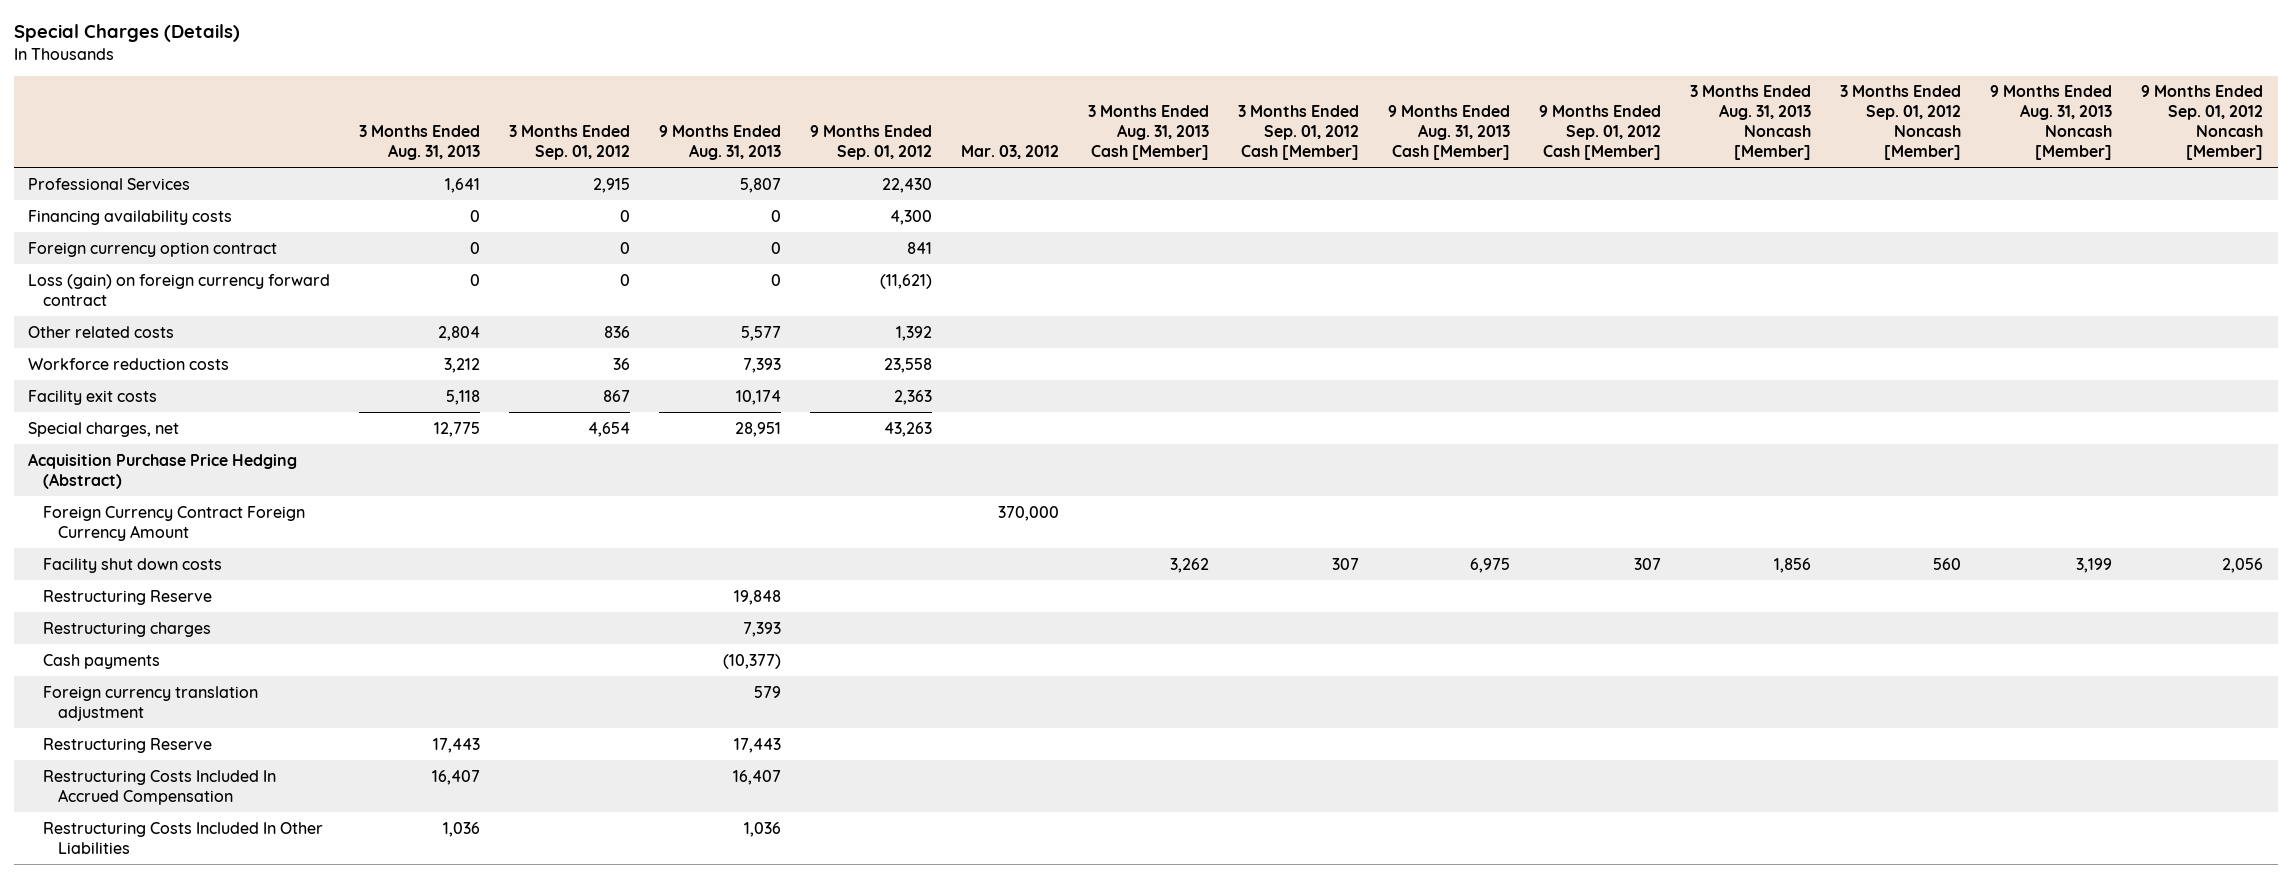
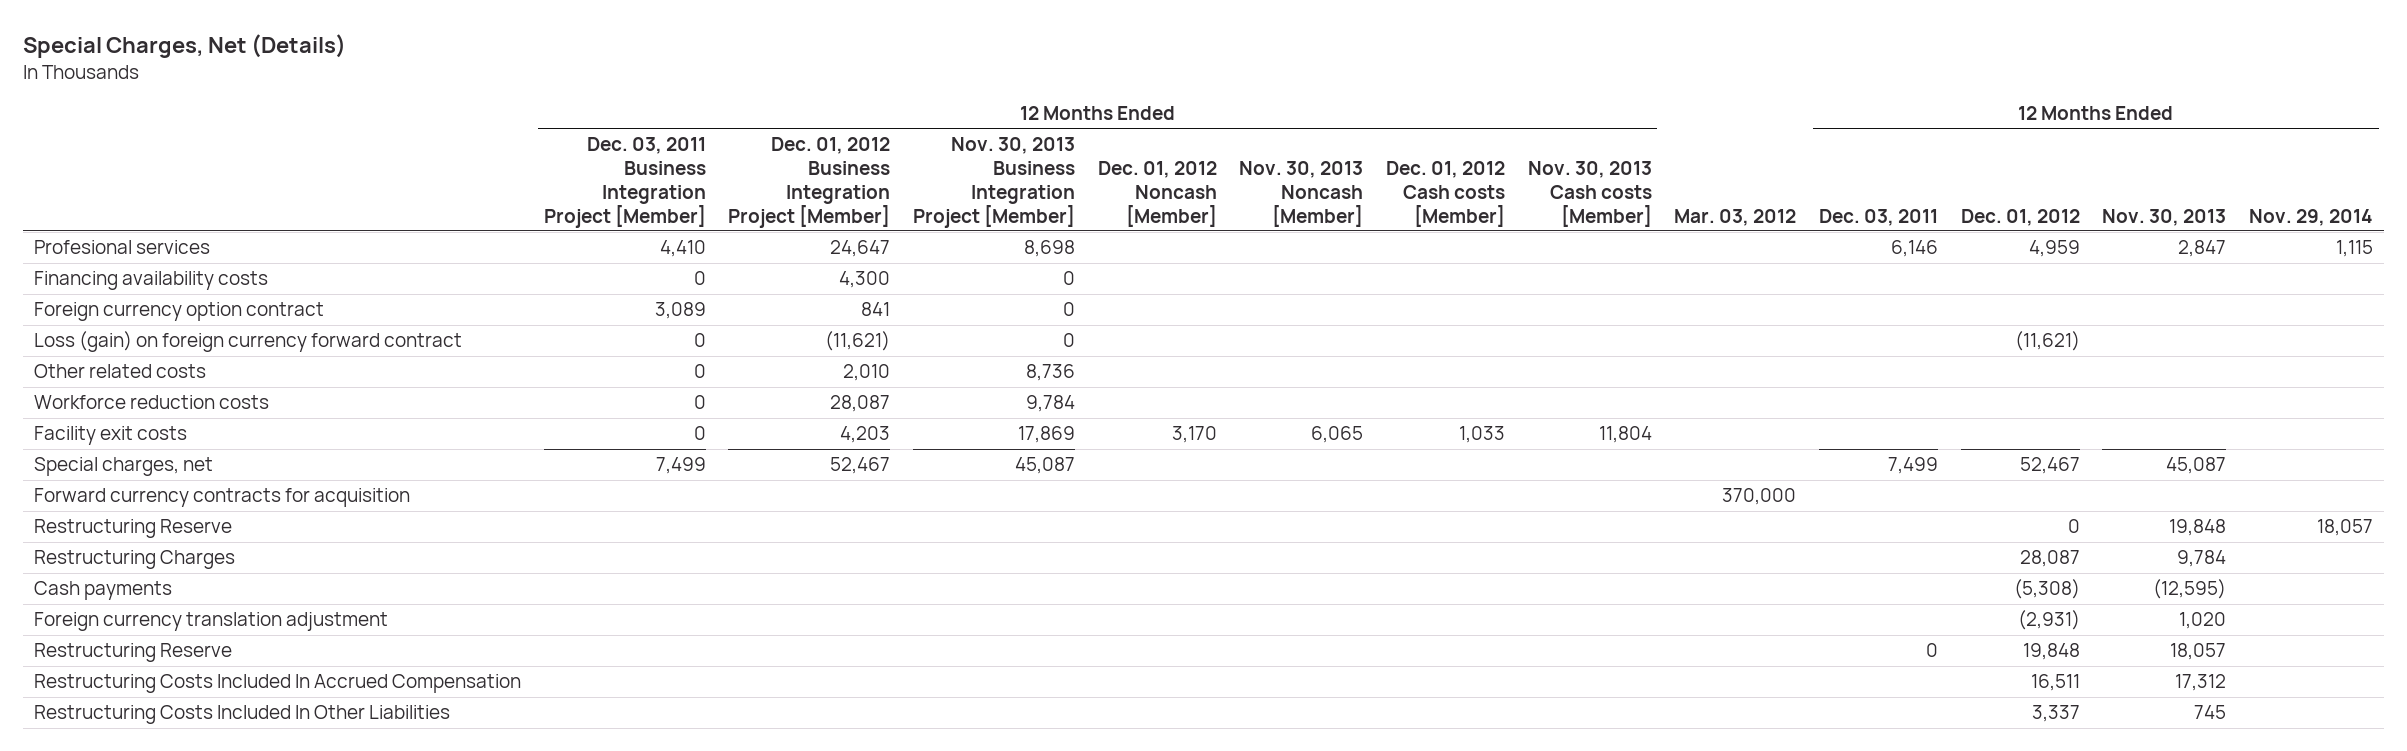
- Special Charges (Details)
+ Special Charges, Net (Details)
- | 3 Months Ended Aug. 31, 2013 | 3 Months Ended Sep. 01, 2012 | 9 Months Ended Aug. 31, 2013 | 9 Months Ended Sep. 01, 2012 | Mar. 03, 2012 | 3 Months Ended Aug. 31, 2013 Cash [Member] | 3 Months Ended Sep. 01, 2012 Cash [Member] | 9 Months Ended Aug. 31, 2013 Cash [Member] | 9 Months Ended Sep. 01, 2012 Cash [Member] | 3 Months Ended Aug. 31, 2013 Noncash [Member] | 3 Months Ended Sep. 01, 2012 Noncash [Member] | 9 Months Ended Aug. 31, 2013 Noncash [Member] | 9 Months Ended Sep. 01, 2012 Noncash [Member]
+ | 12 Months Ended Dec. 03, 2011 Business Integration Project [Member] | 12 Months Ended Dec. 01, 2012 Business Integration Project [Member] | 12 Months Ended Nov. 30, 2013 Business Integration Project [Member] | 12 Months Ended Dec. 01, 2012 Noncash [Member] | 12 Months Ended Nov. 30, 2013 Noncash [Member] | 12 Months Ended Dec. 01, 2012 Cash costs [Member] | 12 Months Ended Nov. 30, 2013 Cash costs [Member] | Mar. 03, 2012 | 12 Months Ended Dec. 03, 2011 | 12 Months Ended Dec. 01, 2012 | 12 Months Ended Nov. 30, 2013 | 12 Months Ended Nov. 29, 2014
- Professional Services | 1,641 | 2,915 | 5,807 | 22,430 | | | | | | | | |
+ Profesional services | 4,410 | 24,647 | 8,698 | | | | | | 6,146 | 4,959 | 2,847 | 1,115
- Acquisition Purchase Price Hedging (Abstract)
- Foreign Currency Contract Foreign Currency Amount | | | | | 370,000 | | | | | | | |
- Facility shut down costs | | | | | | 3,262 | 307 | 6,975 | 307 | 1,856 | 560 | 3,199 | 2,056
+ Forward currency contracts for acquisition | | | | | | | | 370,000 | | | |
- Restructuring charges | | | 7,393 | | | | | | | | | |
+ Restructuring Charges | | | | | | | | | | 28,087 | 9,784 |

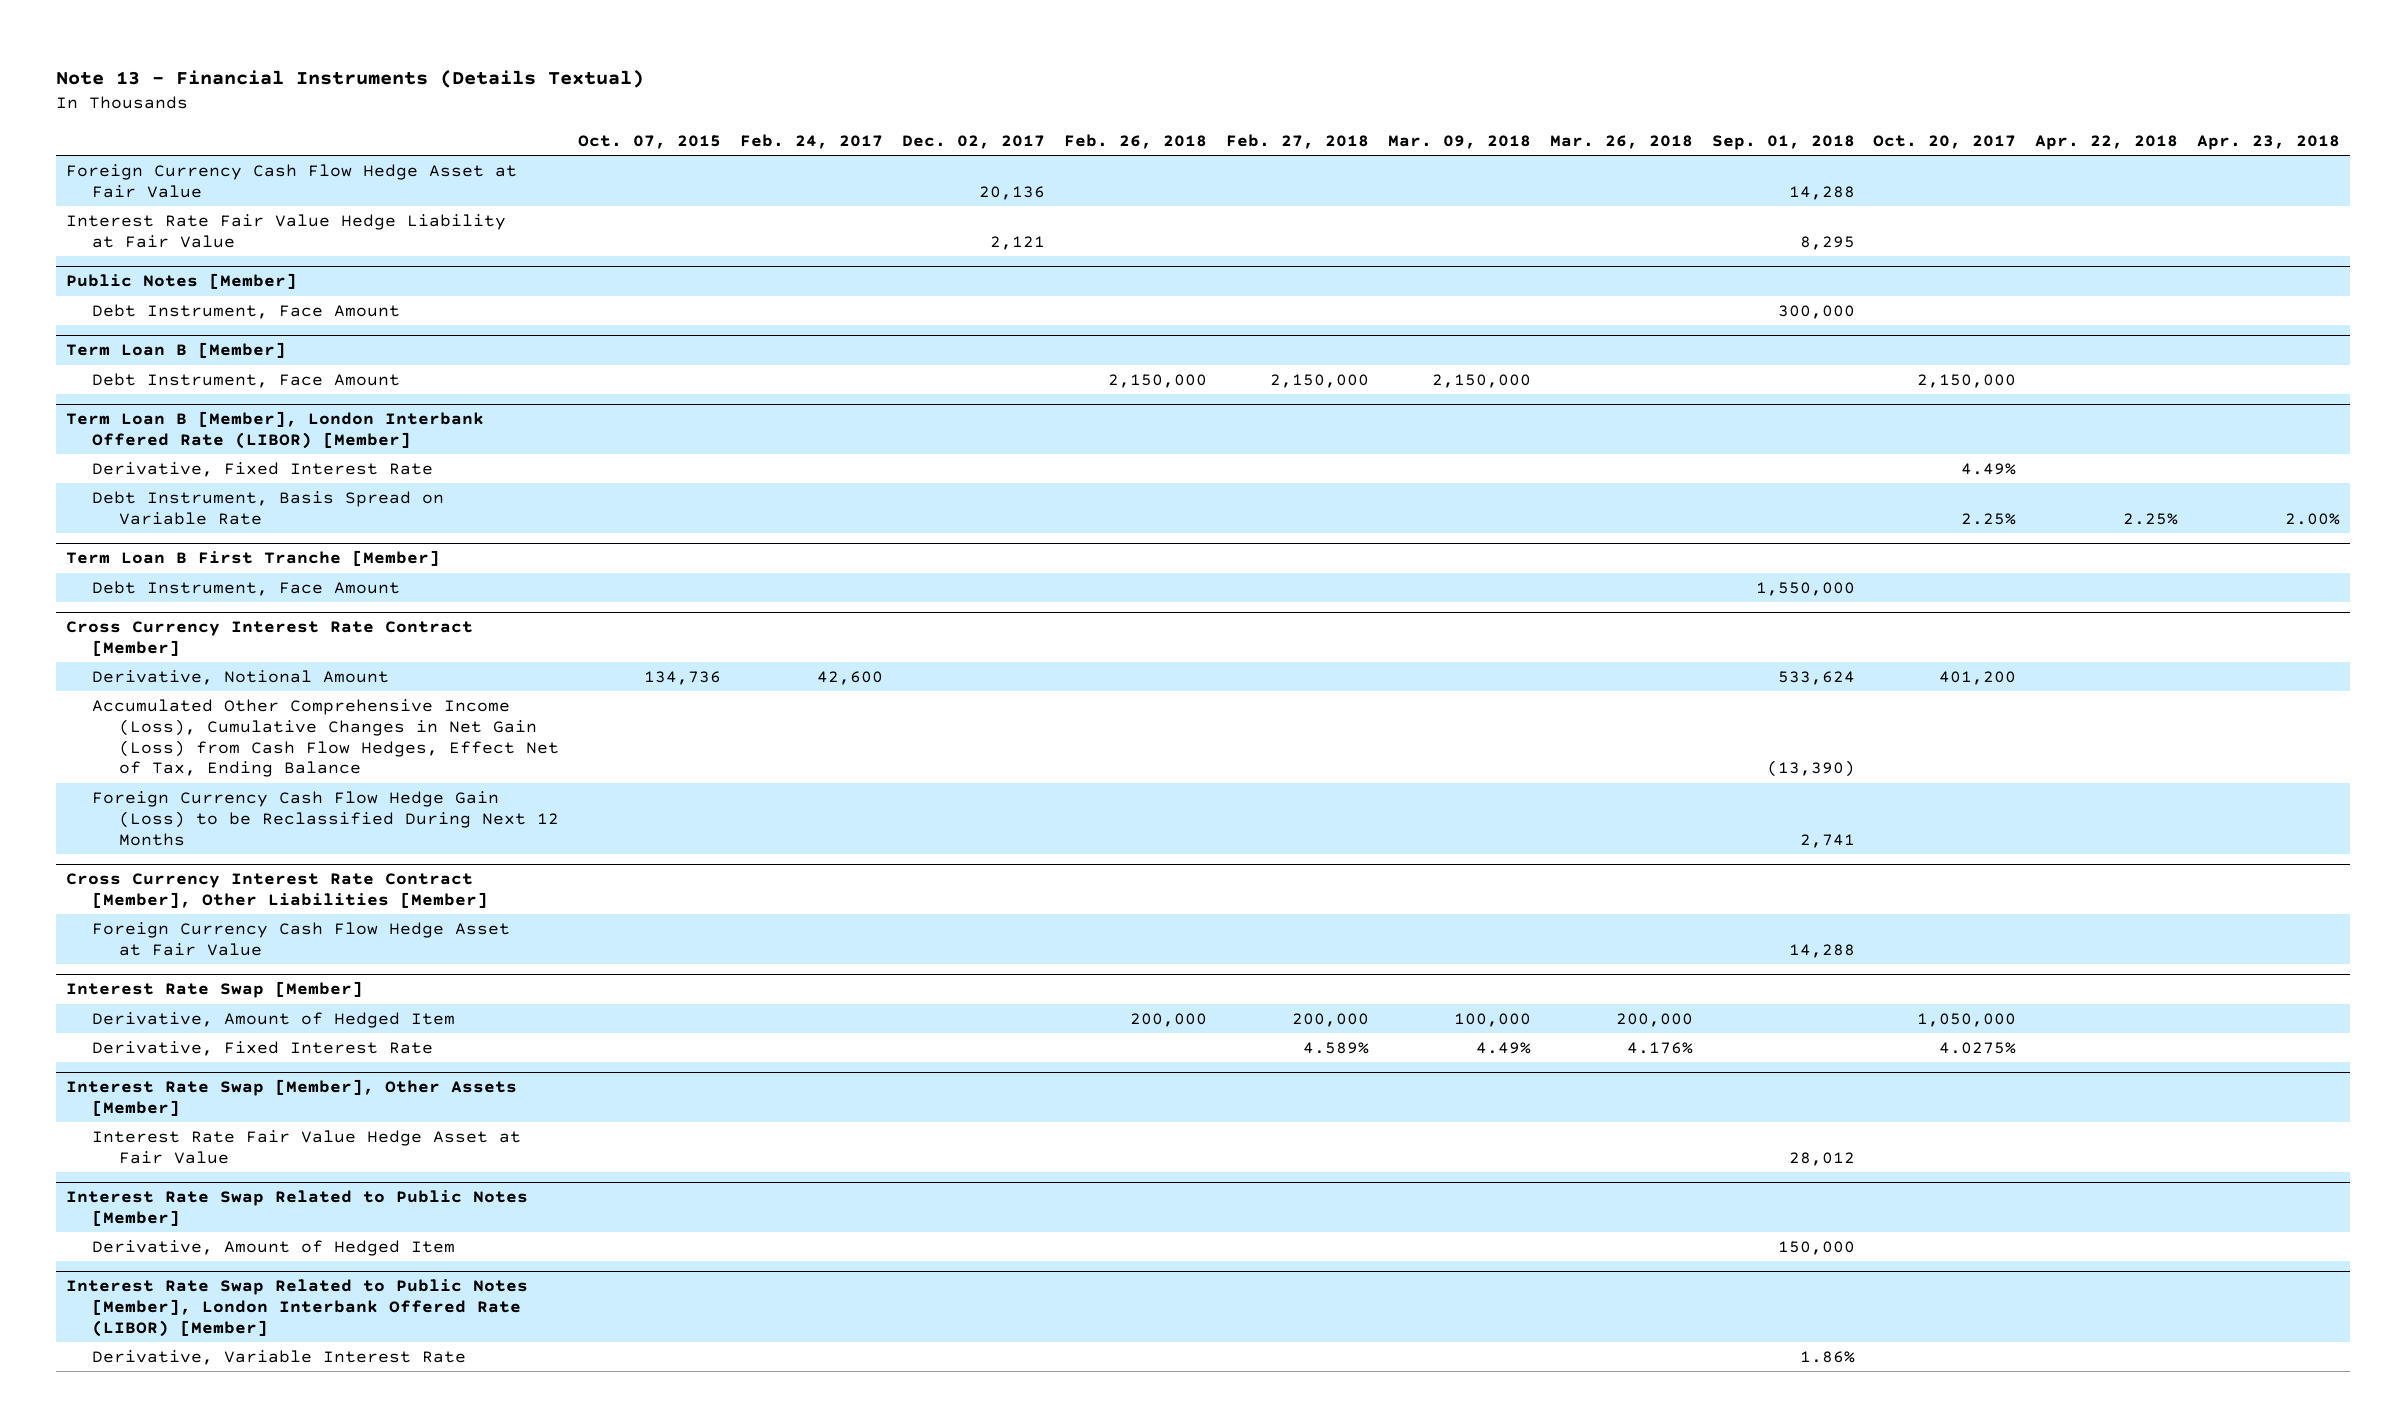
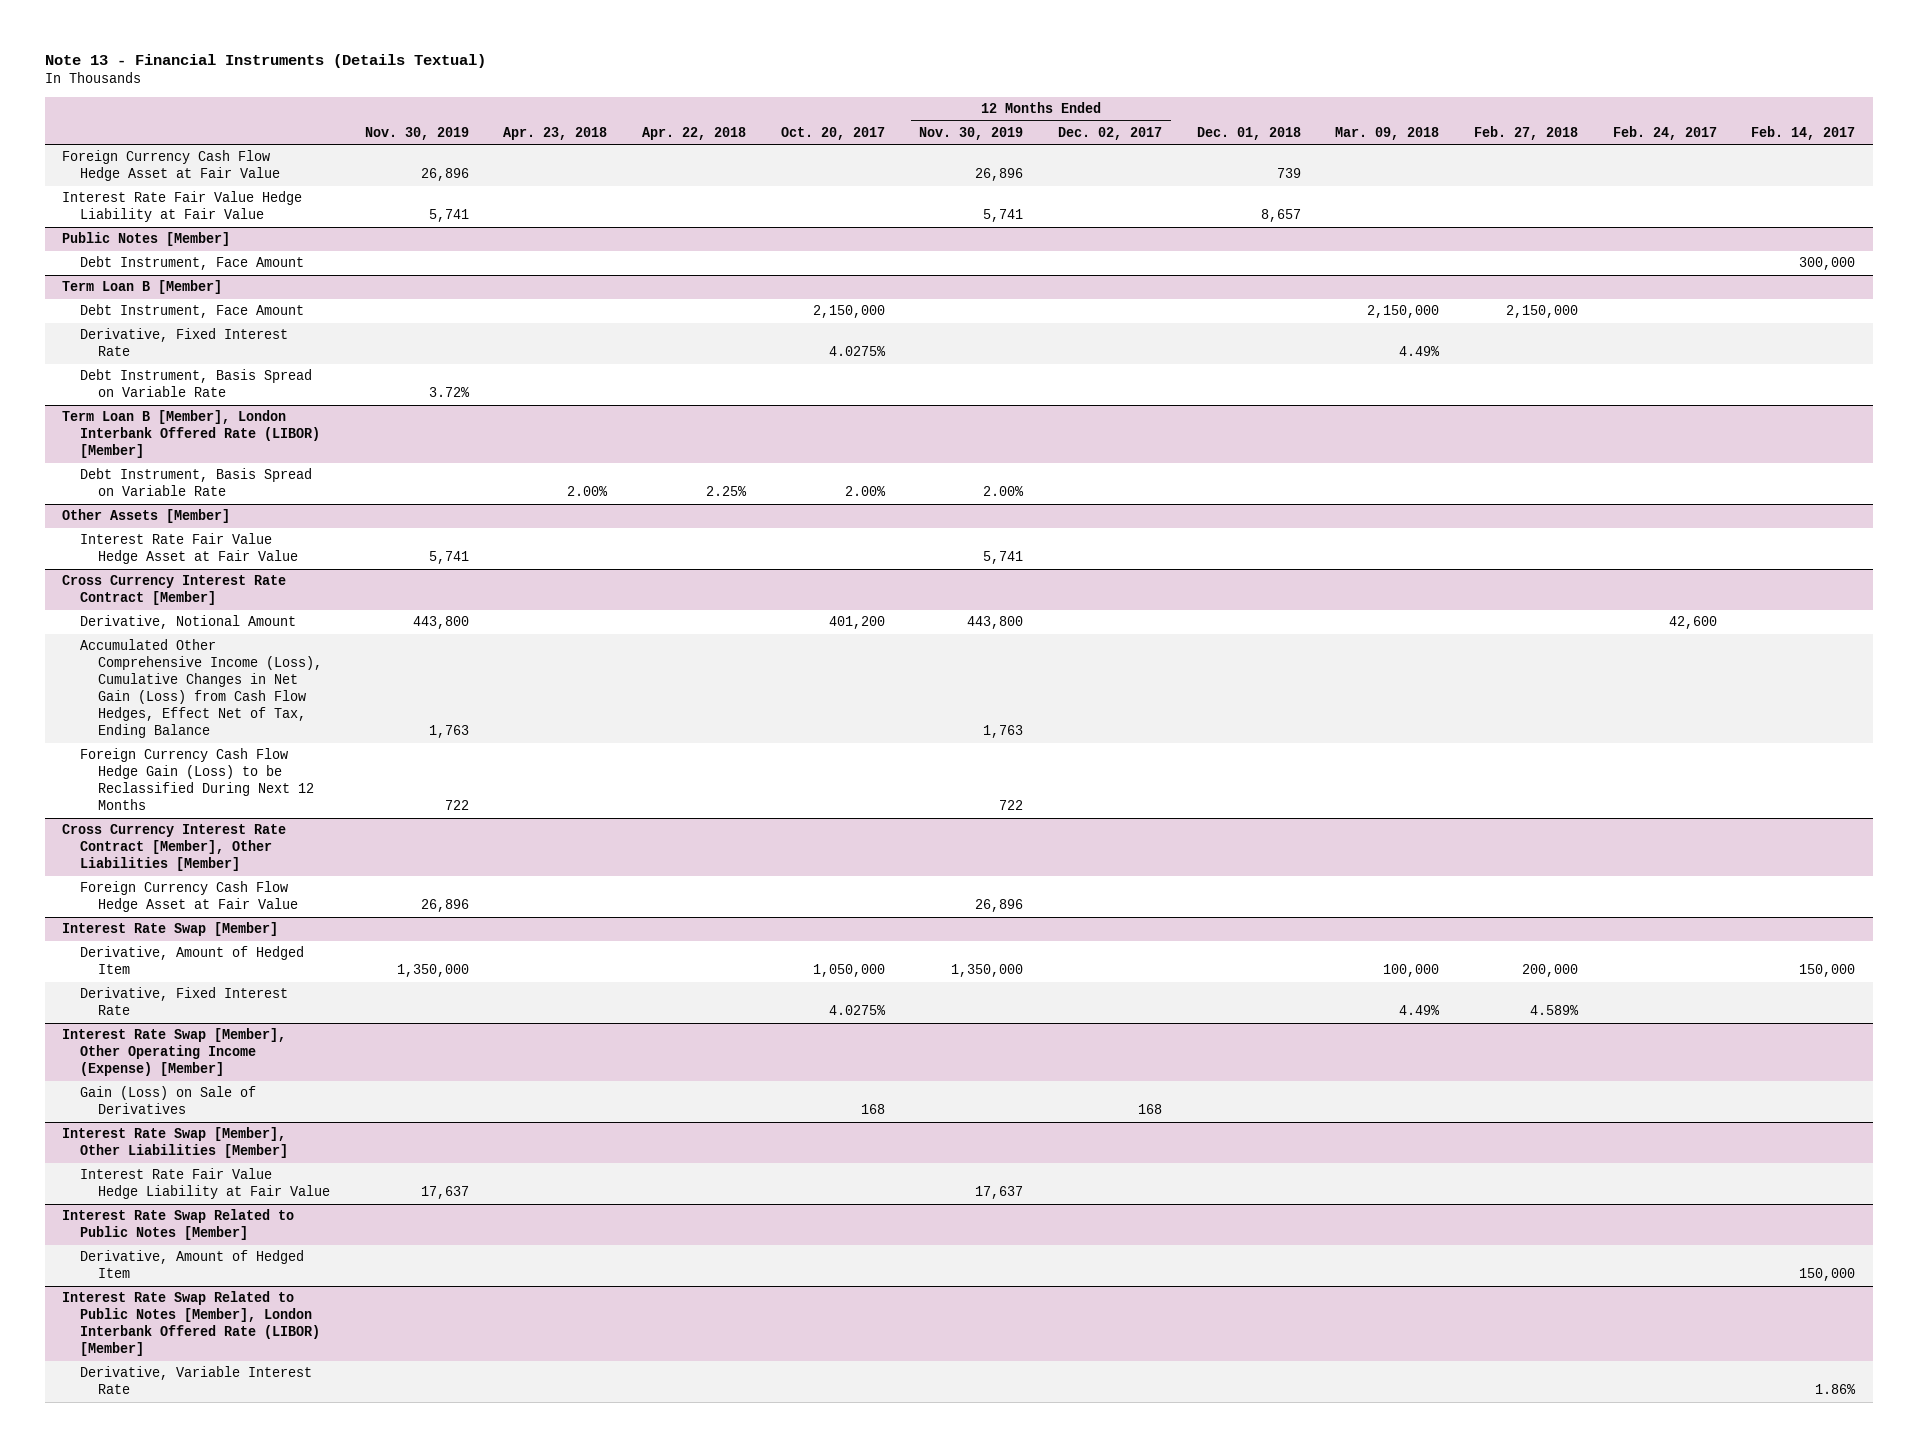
- | Oct. 07, 2015 | Feb. 24, 2017 | Dec. 02, 2017 | Feb. 26, 2018 | Feb. 27, 2018 | Mar. 09, 2018 | Mar. 26, 2018 | Sep. 01, 2018 | Oct. 20, 2017 | Apr. 22, 2018 | Apr. 23, 2018
+ | Nov. 30, 2019 | Apr. 23, 2018 | Apr. 22, 2018 | Oct. 20, 2017 | 12 Months Ended Nov. 30, 2019 | 12 Months Ended Dec. 02, 2017 | Dec. 01, 2018 | Mar. 09, 2018 | Feb. 27, 2018 | Feb. 24, 2017 | Feb. 14, 2017
@ Term Loan B [Member]
+ Derivative, Fixed Interest Rate | | | | 4.0275% | | | | 4.49% | | |
+ Debt Instrument, Basis Spread on Variable Rate | 3.72% | | | | | | | | | |
@ Term Loan B [Member], London Interbank Offered Rate (LIBOR) [Member]
- Derivative, Fixed Interest Rate | | | | | | | | | 4.49% | |
- Debt Instrument, Basis Spread on Variable Rate | | | | | | | | | 2.25% | 2.25% | 2.00%
- Term Loan B First Tranche [Member]
- Debt Instrument, Face Amount | | | | | | | | 1,550,000 | | |
@ Term Loan B [Member], London Interbank Offered Rate (LIBOR) [Member]
+ Debt Instrument, Basis Spread on Variable Rate | | 2.00% | 2.25% | 2.00% | 2.00% | | | | | |
+ Other Assets [Member]
+ Interest Rate Fair Value Hedge Asset at Fair Value | 5,741 | | | | 5,741 | | | | | |
- Interest Rate Swap [Member], Other Assets [Member]
- Interest Rate Fair Value Hedge Asset at Fair Value | | | | | | | | 28,012 | | |
+ Interest Rate Swap [Member], Other Operating Income (Expense) [Member]
+ Gain (Loss) on Sale of Derivatives | | | | 168 | | 168 | | | | |
+ Interest Rate Swap [Member], Other Liabilities [Member]
+ Interest Rate Fair Value Hedge Liability at Fair Value | 17,637 | | | | 17,637 | | | | | |

